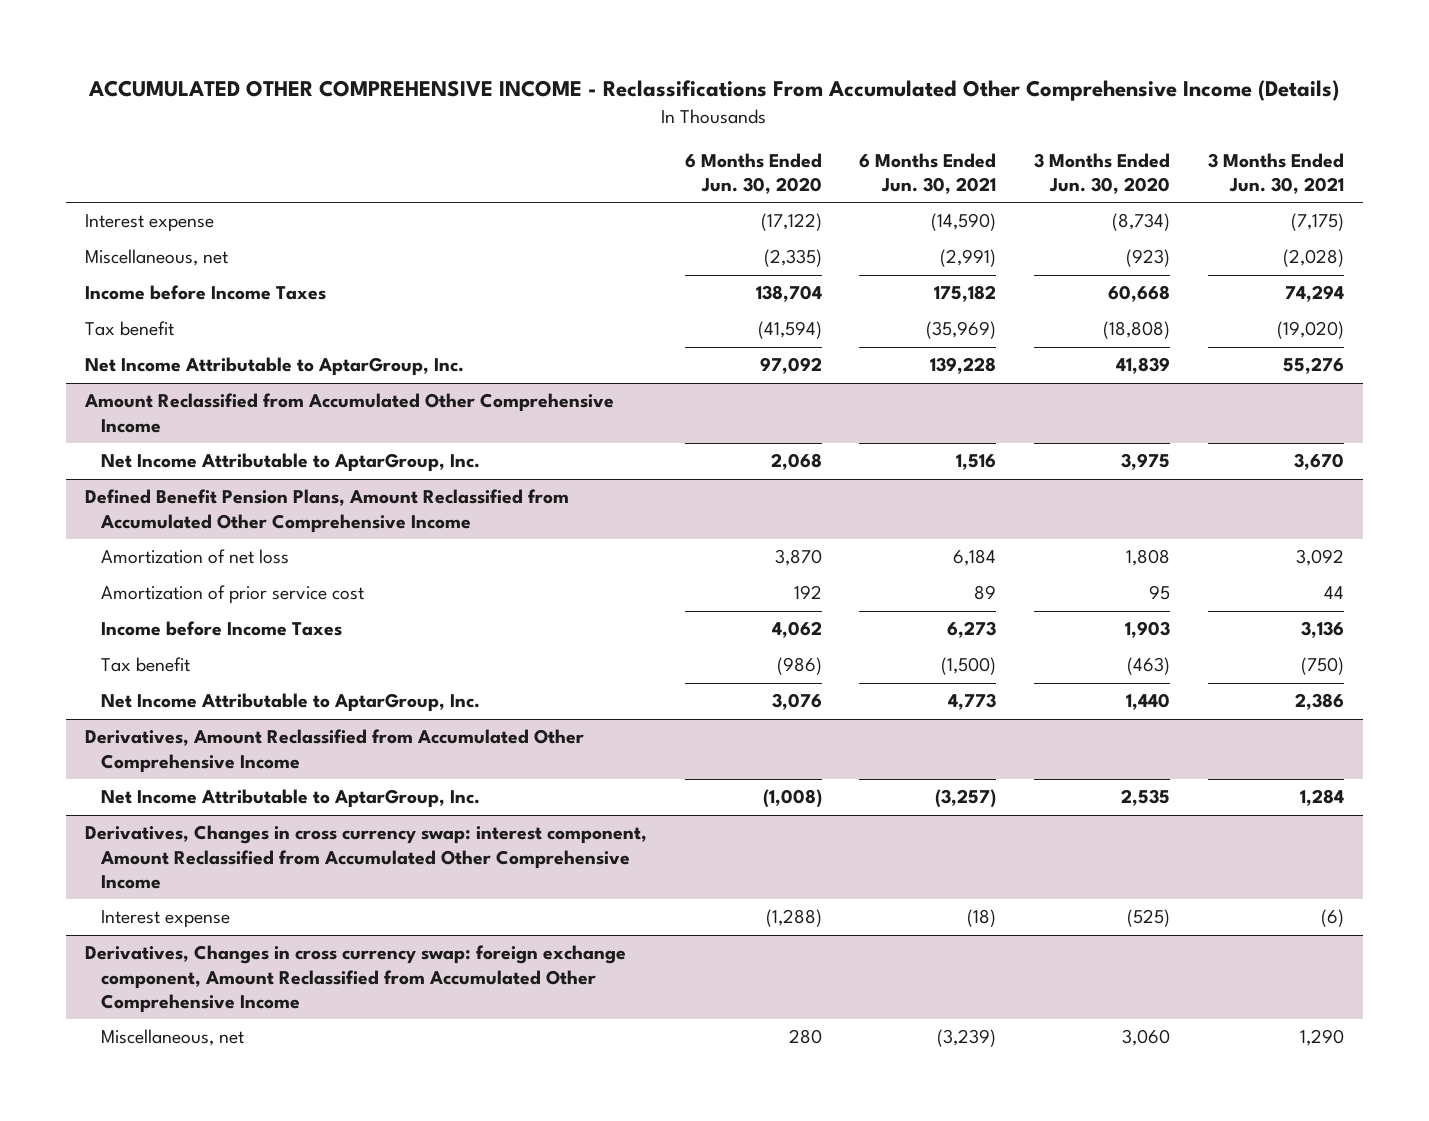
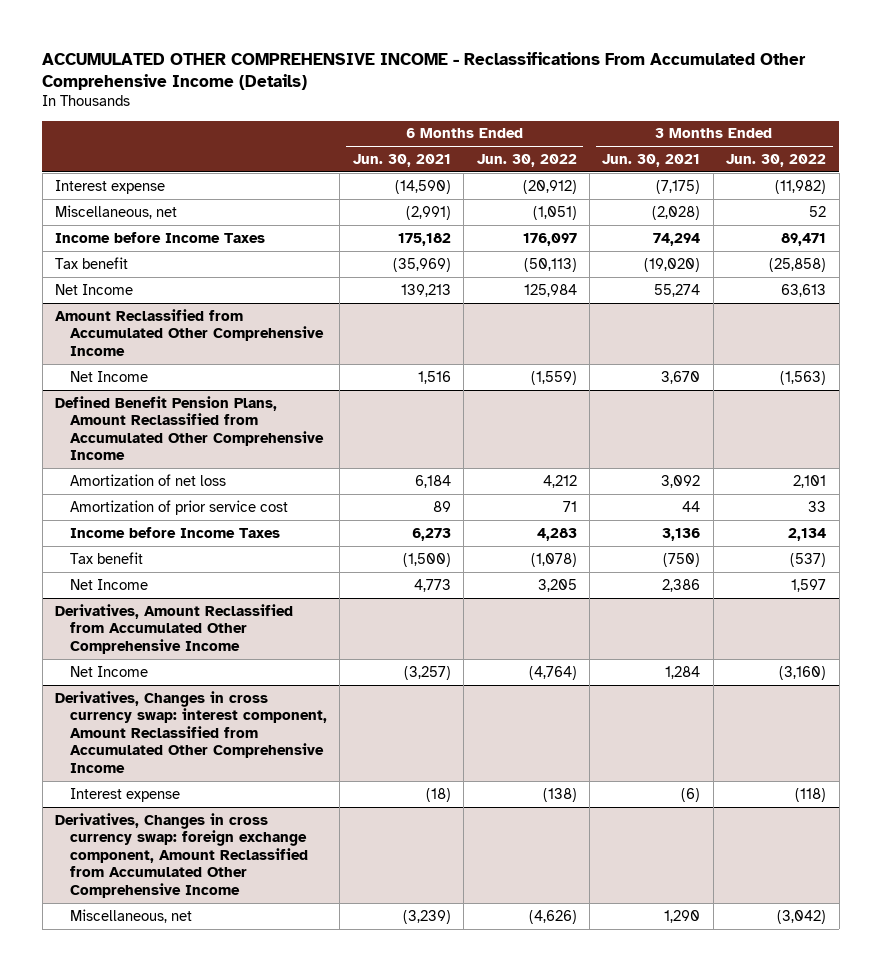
- | 6 Months Ended Jun. 30, 2020 | 6 Months Ended Jun. 30, 2021 | 3 Months Ended Jun. 30, 2020 | 3 Months Ended Jun. 30, 2021
+ | 6 Months Ended Jun. 30, 2021 | 6 Months Ended Jun. 30, 2022 | 3 Months Ended Jun. 30, 2021 | 3 Months Ended Jun. 30, 2022
- Net Income Attributable to AptarGroup, Inc. | 97,092 | 139,228 | 41,839 | 55,276
+ Net Income | 139,213 | 125,984 | 55,274 | 63,613
@ Amount Reclassified from Accumulated Other Comprehensive Income
- Net Income Attributable to AptarGroup, Inc. | 2,068 | 1,516 | 3,975 | 3,670
+ Net Income | 1,516 | (1,559) | 3,670 | (1,563)
@ Defined Benefit Pension Plans, Amount Reclassified from Accumulated Other Comprehensive Income
- Net Income Attributable to AptarGroup, Inc. | 3,076 | 4,773 | 1,440 | 2,386
+ Net Income | 4,773 | 3,205 | 2,386 | 1,597
@ Derivatives, Amount Reclassified from Accumulated Other Comprehensive Income
- Net Income Attributable to AptarGroup, Inc. | (1,008) | (3,257) | 2,535 | 1,284
+ Net Income | (3,257) | (4,764) | 1,284 | (3,160)

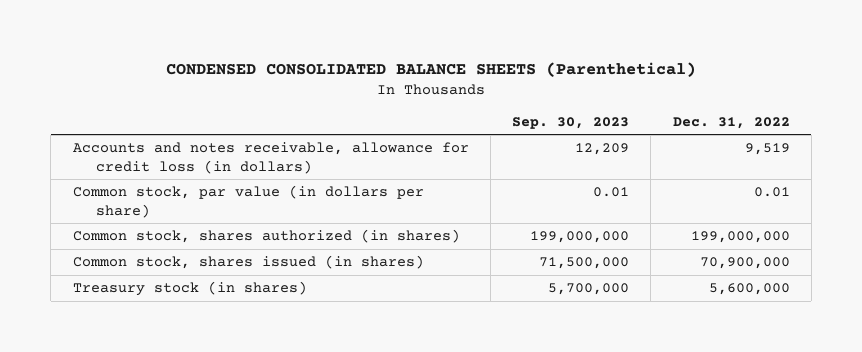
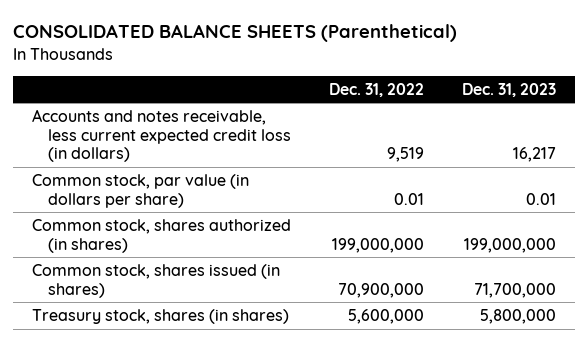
- CONDENSED CONSOLIDATED BALANCE SHEETS (Parenthetical)
+ CONSOLIDATED BALANCE SHEETS (Parenthetical)
- | Sep. 30, 2023 | Dec. 31, 2022
+ | Dec. 31, 2022 | Dec. 31, 2023
- Accounts and notes receivable, allowance for credit loss (in dollars) | 12,209 | 9,519
+ Accounts and notes receivable, less current expected credit loss (in dollars) | 9,519 | 16,217
- Treasury stock (in shares) | 5,700,000 | 5,600,000
+ Treasury stock, shares (in shares) | 5,600,000 | 5,800,000

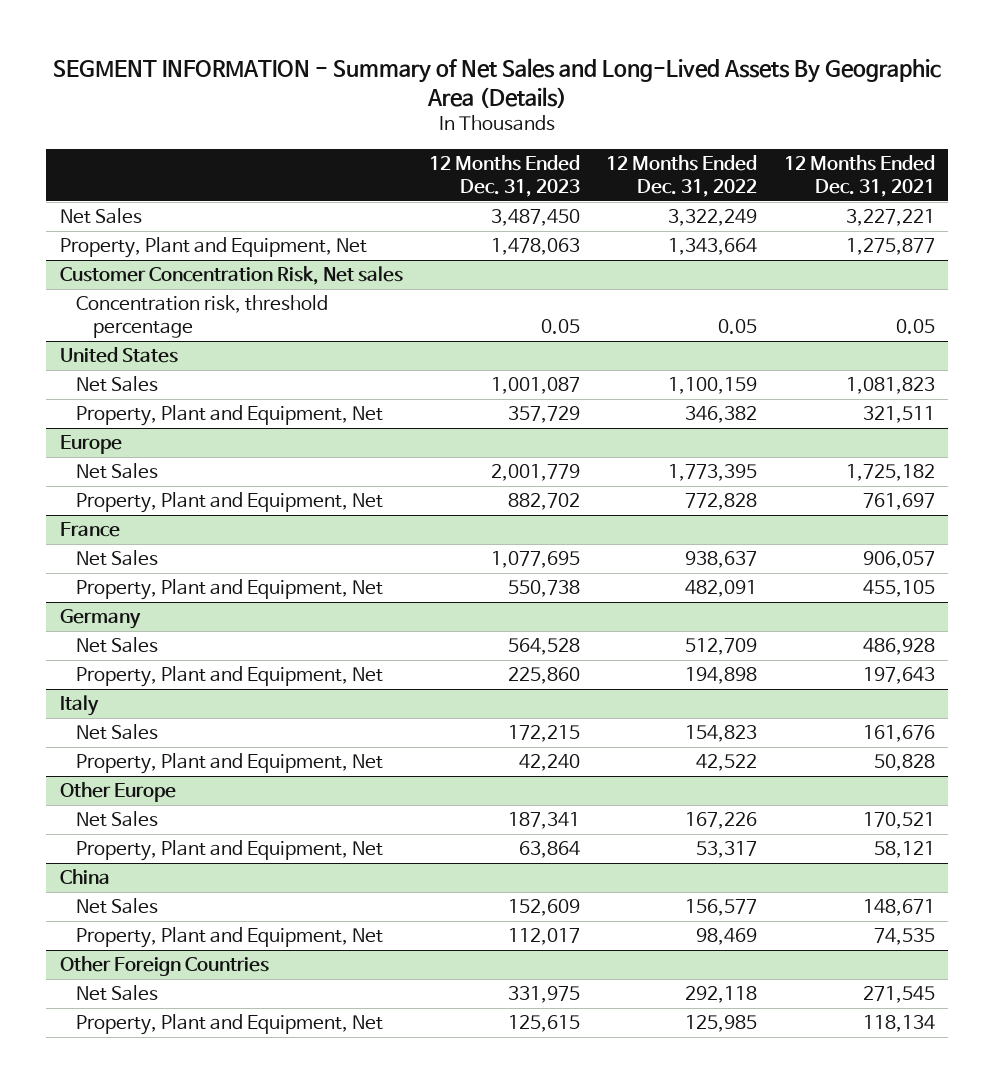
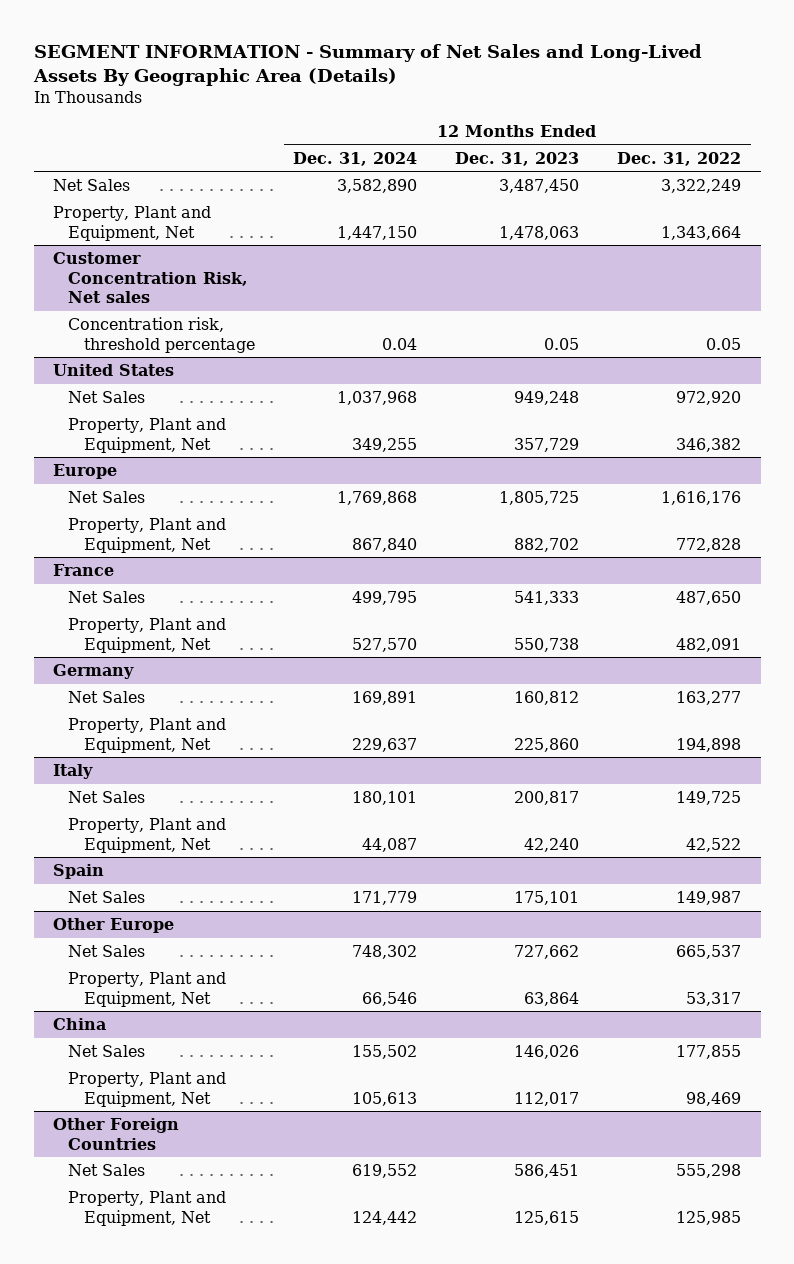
- | 12 Months Ended Dec. 31, 2023 | 12 Months Ended Dec. 31, 2022 | 12 Months Ended Dec. 31, 2021
+ | 12 Months Ended Dec. 31, 2024 | 12 Months Ended Dec. 31, 2023 | 12 Months Ended Dec. 31, 2022
@ United States
- Net Sales | 1,001,087 | 1,100,159 | 1,081,823
+ Net Sales | 1,037,968 | 949,248 | 972,920
@ Europe
- Net Sales | 2,001,779 | 1,773,395 | 1,725,182
+ Net Sales | 1,769,868 | 1,805,725 | 1,616,176
@ France
- Net Sales | 1,077,695 | 938,637 | 906,057
+ Net Sales | 499,795 | 541,333 | 487,650
@ Germany
- Net Sales | 564,528 | 512,709 | 486,928
+ Net Sales | 169,891 | 160,812 | 163,277
@ Italy
- Net Sales | 172,215 | 154,823 | 161,676
+ Net Sales | 180,101 | 200,817 | 149,725
+ Spain
+ Net Sales | 171,779 | 175,101 | 149,987
@ Other Europe
- Net Sales | 187,341 | 167,226 | 170,521
+ Net Sales | 748,302 | 727,662 | 665,537
@ China
- Net Sales | 152,609 | 156,577 | 148,671
+ Net Sales | 155,502 | 146,026 | 177,855
@ Other Foreign Countries
- Net Sales | 331,975 | 292,118 | 271,545
+ Net Sales | 619,552 | 586,451 | 555,298

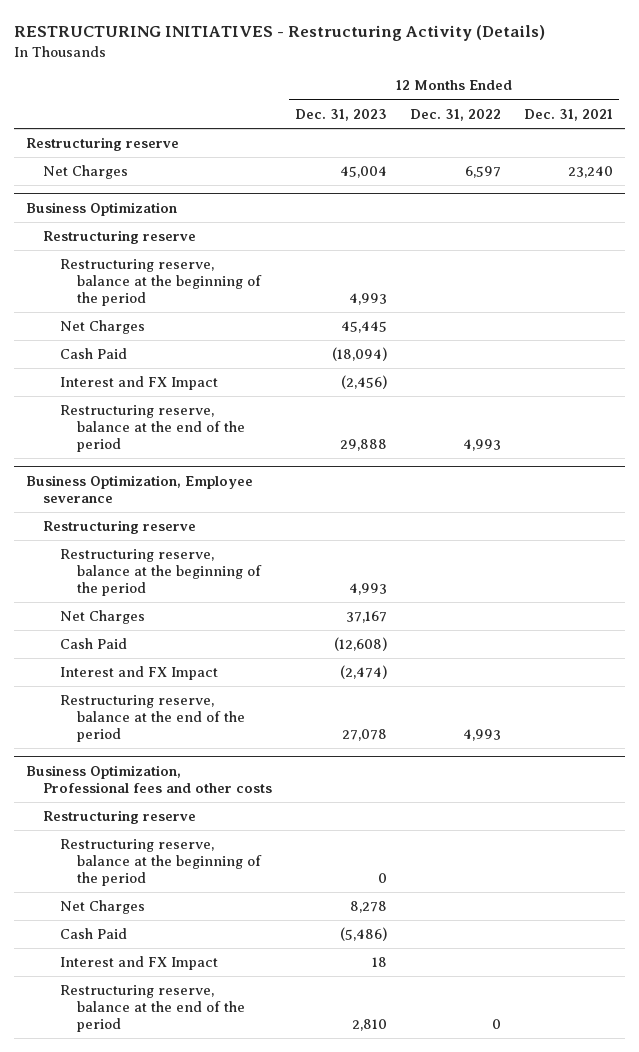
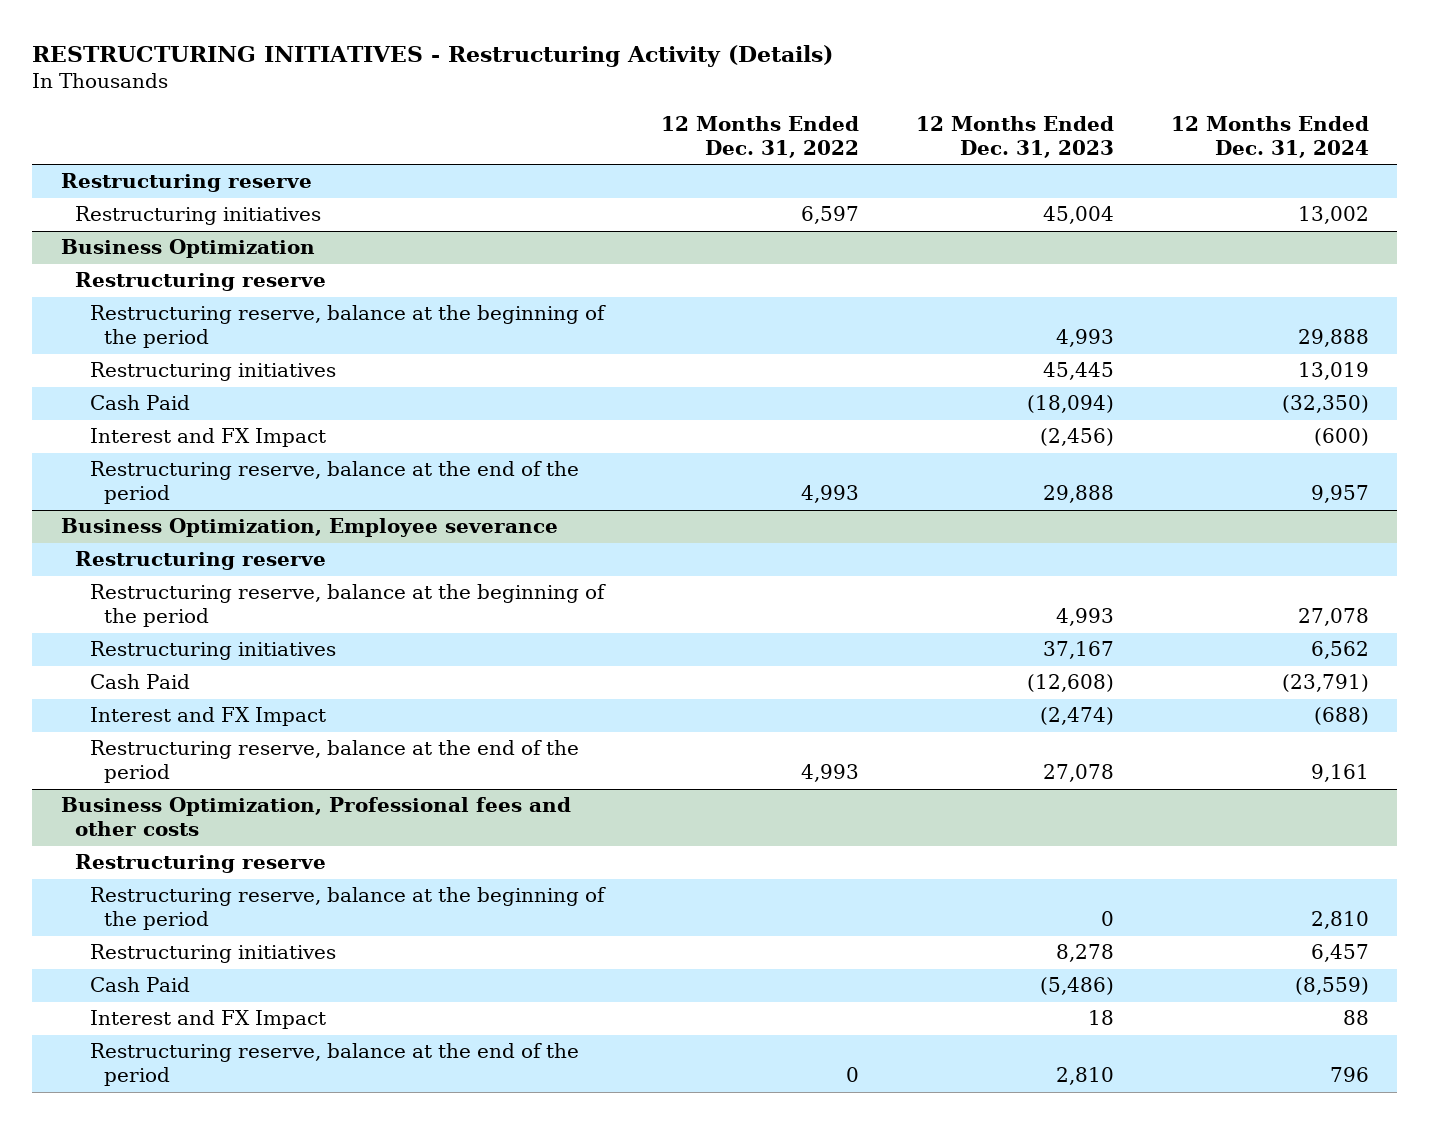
- | 12 Months Ended Dec. 31, 2023 | 12 Months Ended Dec. 31, 2022 | 12 Months Ended Dec. 31, 2021
+ | 12 Months Ended Dec. 31, 2022 | 12 Months Ended Dec. 31, 2023 | 12 Months Ended Dec. 31, 2024
- Net Charges | 45,004 | 6,597 | 23,240
+ Restructuring initiatives | 6,597 | 45,004 | 13,002
@ Business Optimization
- Net Charges | 45,445 | |
+ Restructuring initiatives | | 45,445 | 13,019
@ Business Optimization, Employee severance
- Net Charges | 37,167 | |
+ Restructuring initiatives | | 37,167 | 6,562
@ Business Optimization, Professional fees and other costs
- Net Charges | 8,278 | |
+ Restructuring initiatives | | 8,278 | 6,457

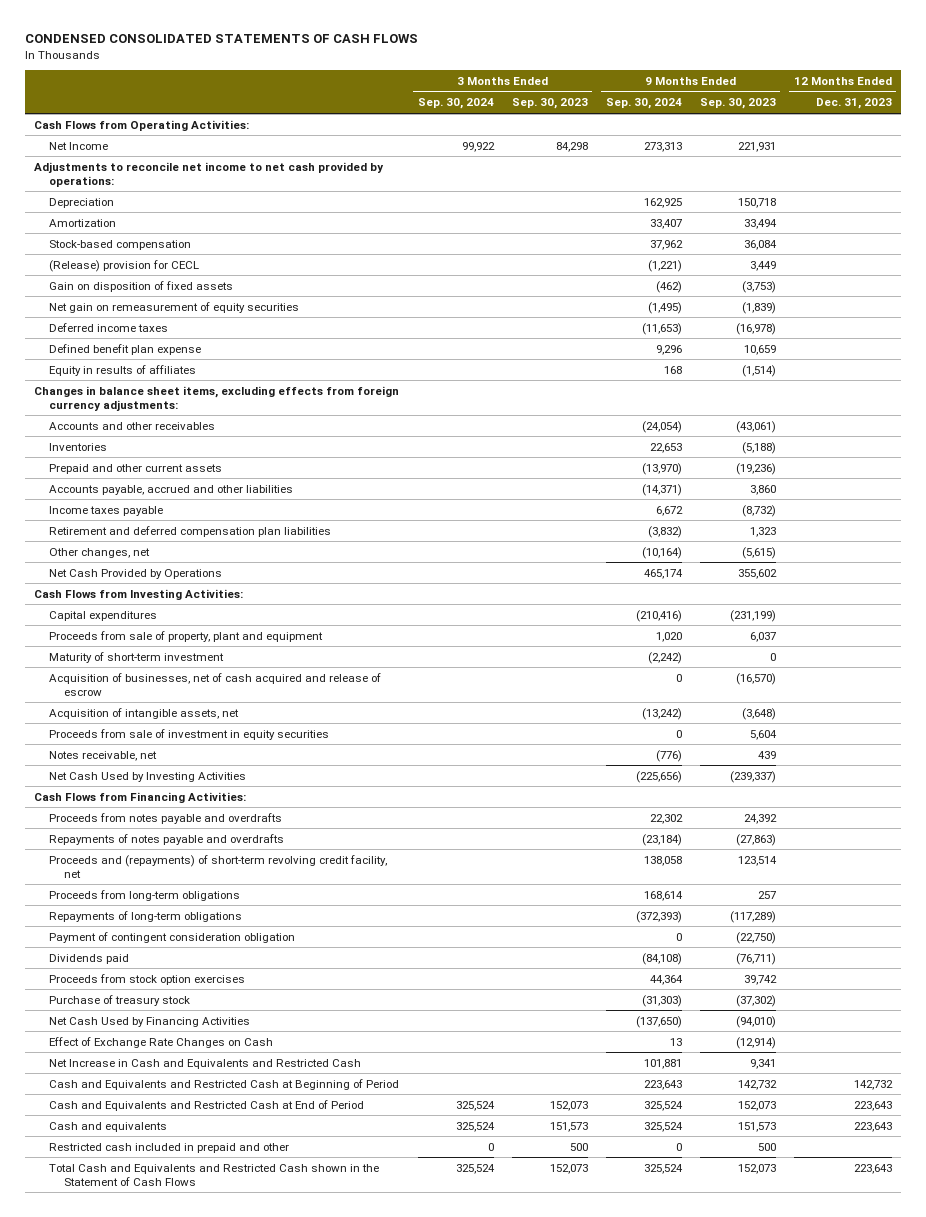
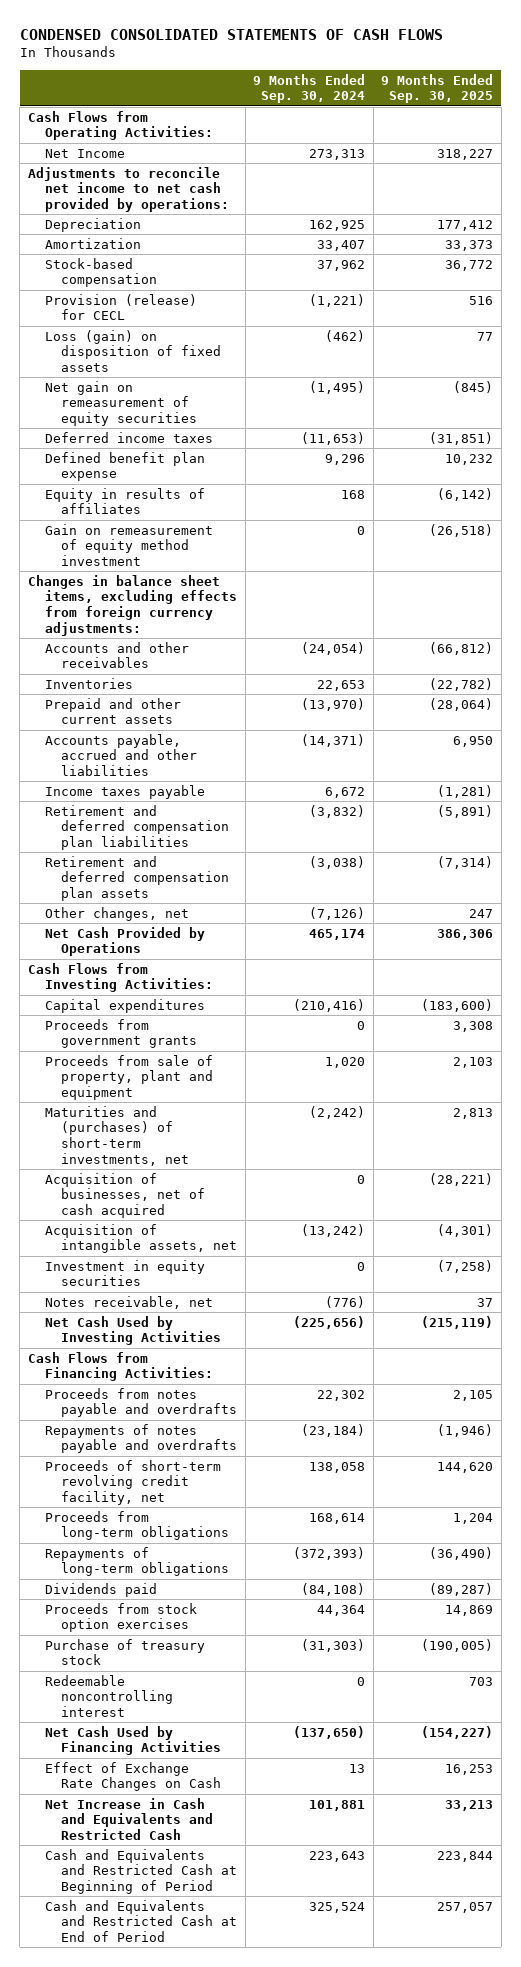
- | 3 Months Ended Sep. 30, 2024 | 3 Months Ended Sep. 30, 2023 | 9 Months Ended Sep. 30, 2024 | 9 Months Ended Sep. 30, 2023 | 12 Months Ended Dec. 31, 2023
+ | 9 Months Ended Sep. 30, 2024 | 9 Months Ended Sep. 30, 2025
- (Release) provision for CECL | | | (1,221) | 3,449 |
- Gain on disposition of fixed assets | | | (462) | (3,753) |
+ Provision (release) for CECL | (1,221) | 516
+ Loss (gain) on disposition of fixed assets | (462) | 77
+ Gain on remeasurement of equity method investment | 0 | (26,518)
- Other changes, net | | | (10,164) | (5,615) |
+ Retirement and deferred compensation plan assets | (3,038) | (7,314)
+ Other changes, net | (7,126) | 247
+ Proceeds from government grants | 0 | 3,308
- Maturity of short-term investment | | | (2,242) | 0 |
- Acquisition of businesses, net of cash acquired and release of escrow | | | 0 | (16,570) |
+ Maturities and (purchases) of short-term investments, net | (2,242) | 2,813
+ Acquisition of businesses, net of cash acquired | 0 | (28,221)
- Proceeds from sale of investment in equity securities | | | 0 | 5,604 |
+ Investment in equity securities | 0 | (7,258)
- Proceeds and (repayments) of short-term revolving credit facility, net | | | 138,058 | 123,514 |
+ Proceeds of short-term revolving credit facility, net | 138,058 | 144,620
- Payment of contingent consideration obligation | | | 0 | (22,750) |
+ Redeemable noncontrolling interest | 0 | 703
- Cash and equivalents | 325,524 | 151,573 | 325,524 | 151,573 | 223,643
- Restricted cash included in prepaid and other | 0 | 500 | 0 | 500 |
- Total Cash and Equivalents and Restricted Cash shown in the Statement of Cash Flows | 325,524 | 152,073 | 325,524 | 152,073 | 223,643

